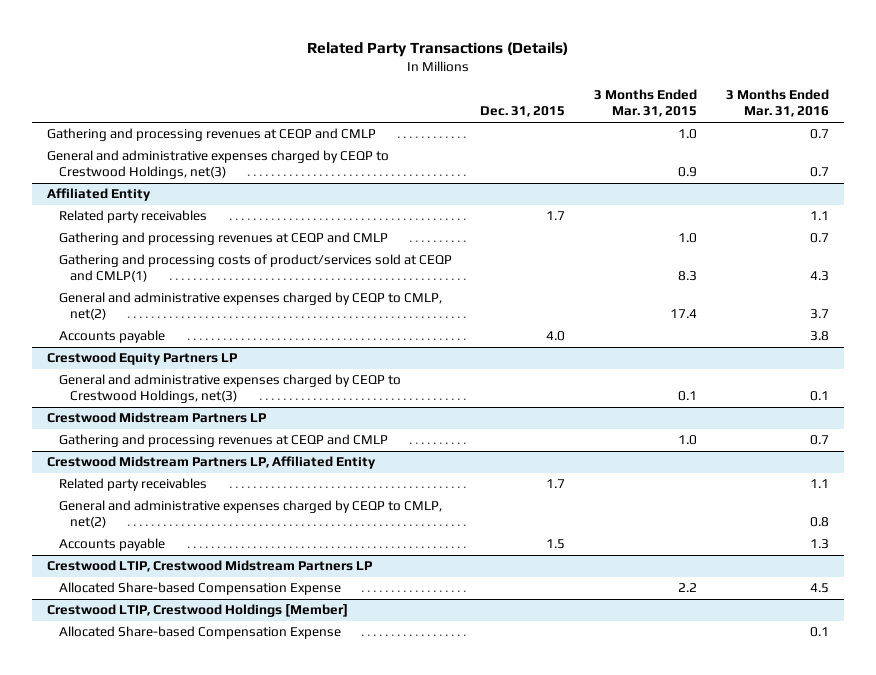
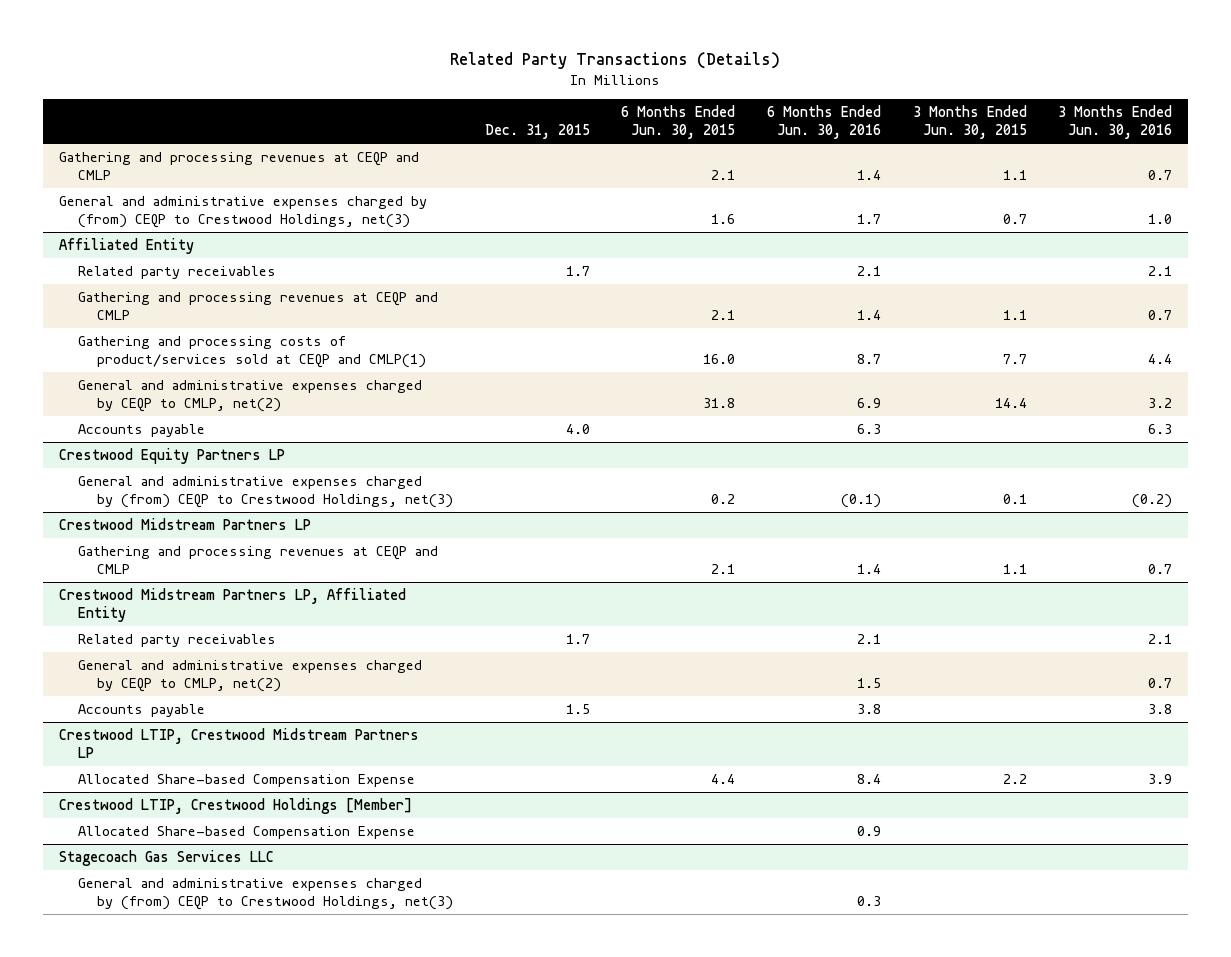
- | Dec. 31, 2015 | 3 Months Ended Mar. 31, 2015 | 3 Months Ended Mar. 31, 2016
+ | Dec. 31, 2015 | 6 Months Ended Jun. 30, 2015 | 6 Months Ended Jun. 30, 2016 | 3 Months Ended Jun. 30, 2015 | 3 Months Ended Jun. 30, 2016
- General and administrative expenses charged by CEQP to Crestwood Holdings, net(3) | | 0.9 | 0.7
+ General and administrative expenses charged by (from) CEQP to Crestwood Holdings, net(3) | | 1.6 | 1.7 | 0.7 | 1.0
@ Crestwood Equity Partners LP
- General and administrative expenses charged by CEQP to Crestwood Holdings, net(3) | | 0.1 | 0.1
+ General and administrative expenses charged by (from) CEQP to Crestwood Holdings, net(3) | | 0.2 | (0.1) | 0.1 | (0.2)
+ Stagecoach Gas Services LLC
+ General and administrative expenses charged by (from) CEQP to Crestwood Holdings, net(3) | | | 0.3 | |

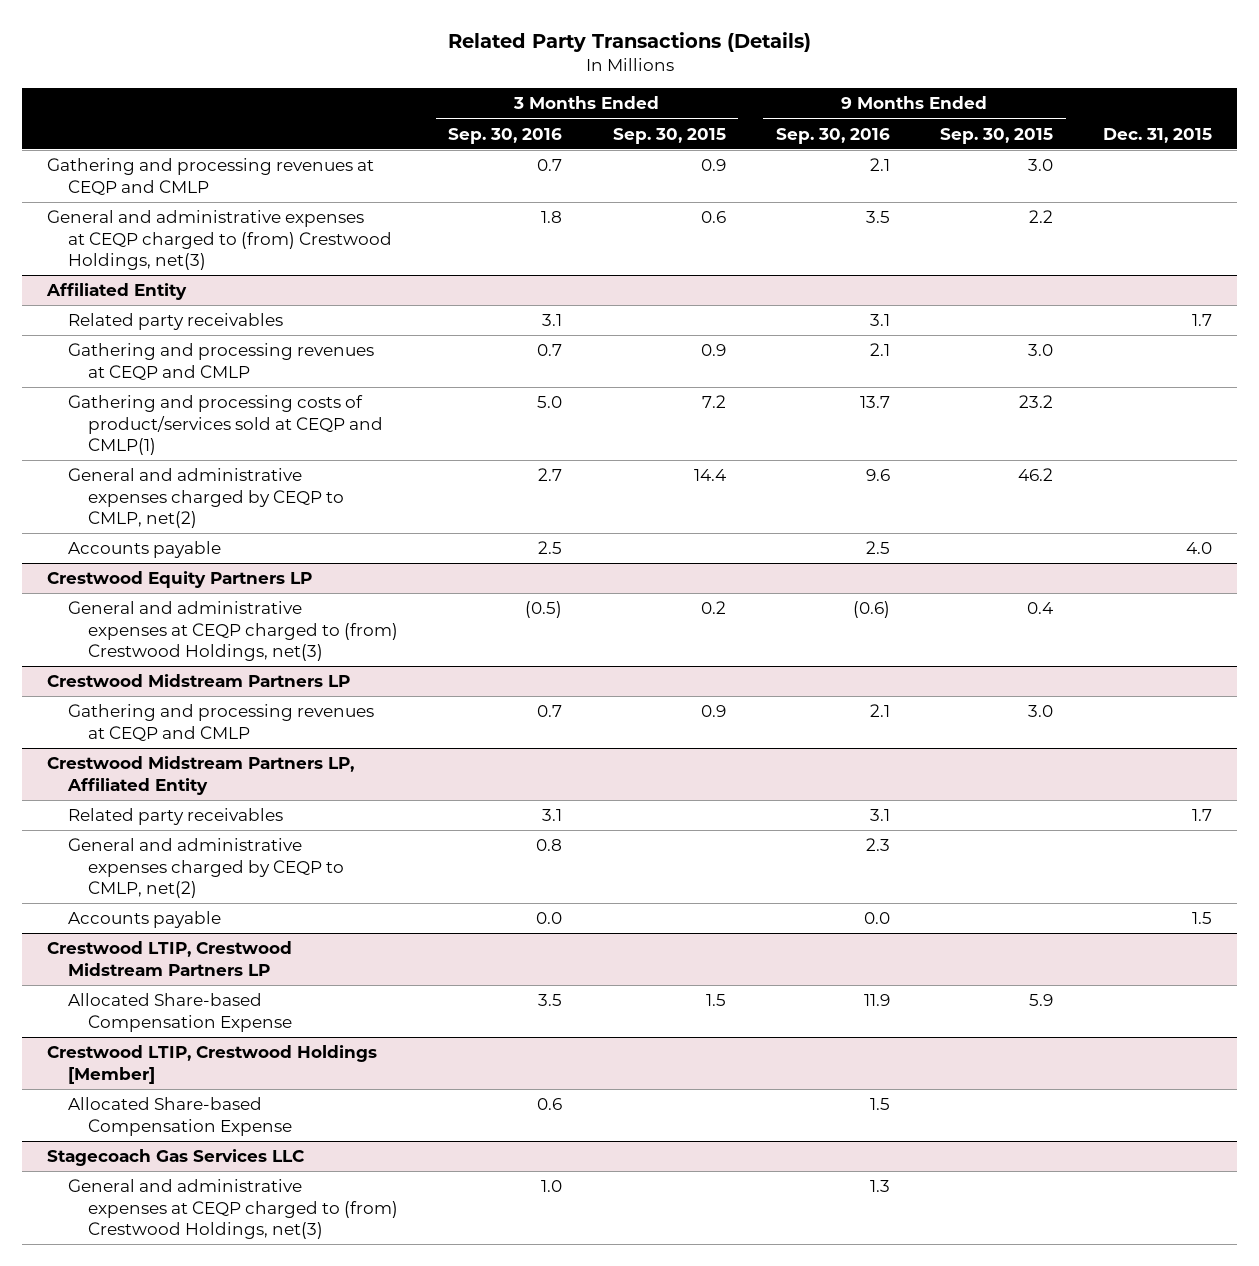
- | Dec. 31, 2015 | 6 Months Ended Jun. 30, 2015 | 6 Months Ended Jun. 30, 2016 | 3 Months Ended Jun. 30, 2015 | 3 Months Ended Jun. 30, 2016
+ | 3 Months Ended Sep. 30, 2016 | 3 Months Ended Sep. 30, 2015 | 9 Months Ended Sep. 30, 2016 | 9 Months Ended Sep. 30, 2015 | Dec. 31, 2015
- General and administrative expenses charged by (from) CEQP to Crestwood Holdings, net(3) | | 1.6 | 1.7 | 0.7 | 1.0
+ General and administrative expenses at CEQP charged to (from) Crestwood Holdings, net(3) | 1.8 | 0.6 | 3.5 | 2.2 |
@ Crestwood Equity Partners LP
- General and administrative expenses charged by (from) CEQP to Crestwood Holdings, net(3) | | 0.2 | (0.1) | 0.1 | (0.2)
+ General and administrative expenses at CEQP charged to (from) Crestwood Holdings, net(3) | (0.5) | 0.2 | (0.6) | 0.4 |
@ Stagecoach Gas Services LLC
- General and administrative expenses charged by (from) CEQP to Crestwood Holdings, net(3) | | | 0.3 | |
+ General and administrative expenses at CEQP charged to (from) Crestwood Holdings, net(3) | 1.0 | | 1.3 | |

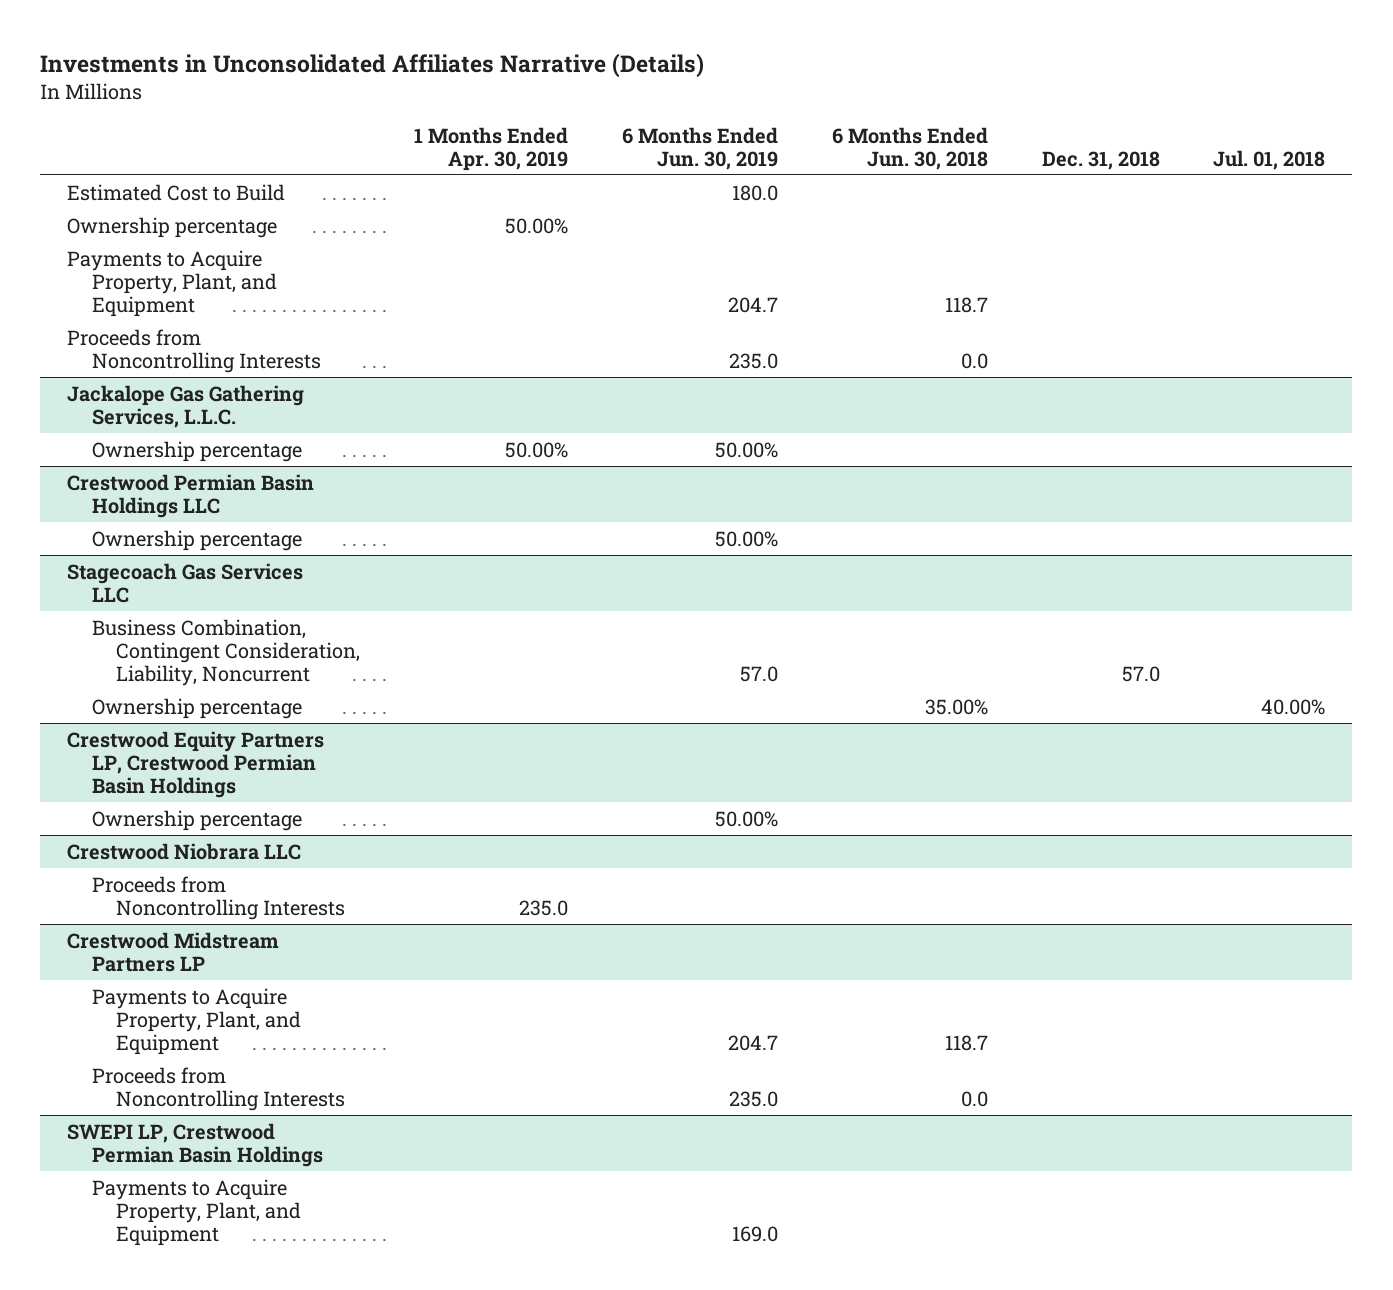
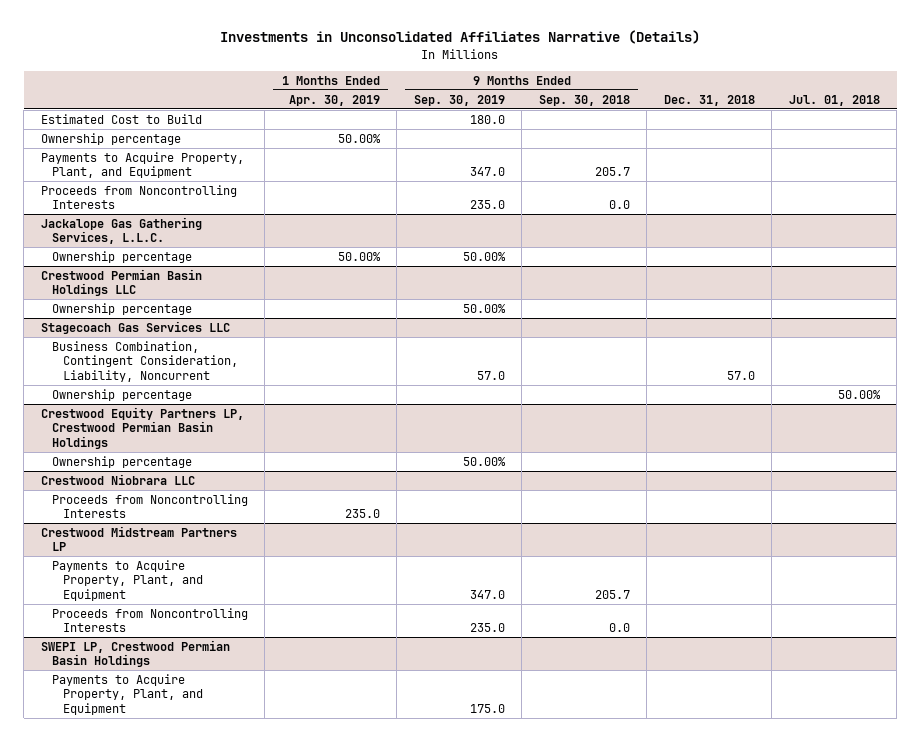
- | 1 Months Ended Apr. 30, 2019 | 6 Months Ended Jun. 30, 2019 | 6 Months Ended Jun. 30, 2018 | Dec. 31, 2018 | Jul. 01, 2018
+ | 1 Months Ended Apr. 30, 2019 | 9 Months Ended Sep. 30, 2019 | 9 Months Ended Sep. 30, 2018 | Dec. 31, 2018 | Jul. 01, 2018
@ Stagecoach Gas Services LLC
- Ownership percentage | | | 35.00% | | 40.00%
+ Ownership percentage | | | | | 50.00%

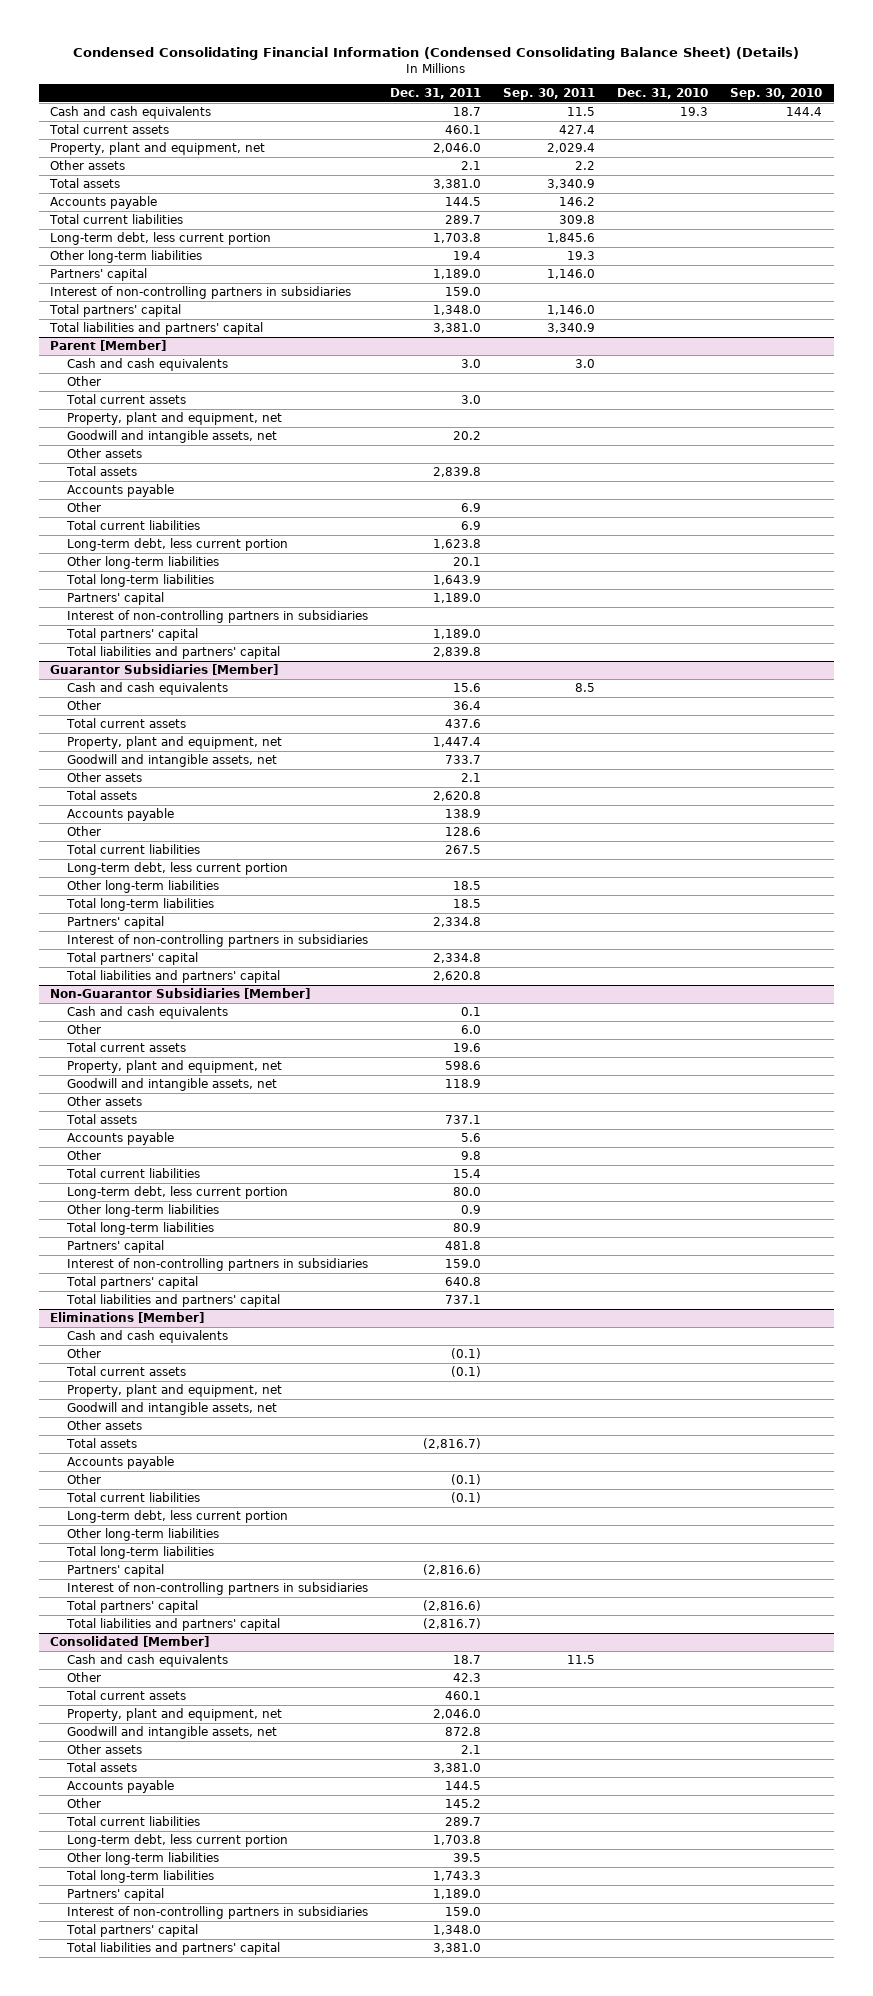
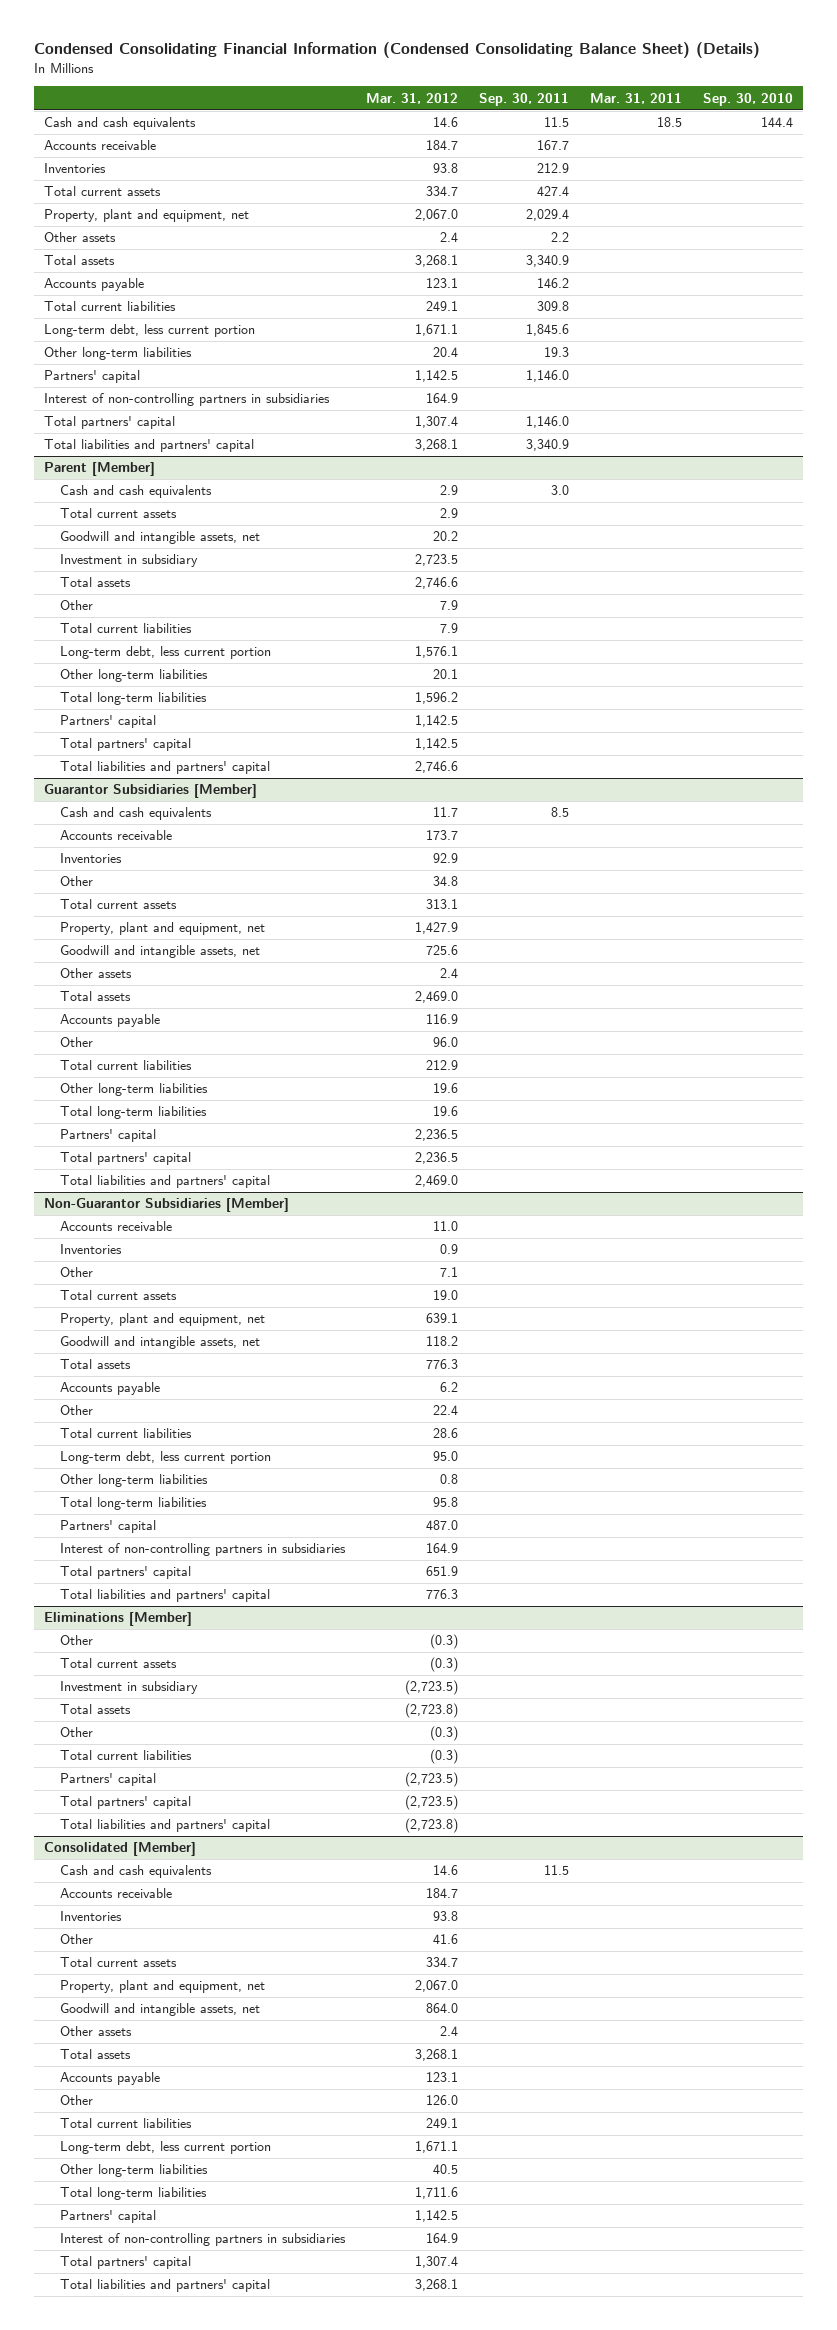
- | Dec. 31, 2011 | Sep. 30, 2011 | Dec. 31, 2010 | Sep. 30, 2010
+ | Mar. 31, 2012 | Sep. 30, 2011 | Mar. 31, 2011 | Sep. 30, 2010
+ Accounts receivable | 184.7 | 167.7 | |
+ Inventories | 93.8 | 212.9 | |
@ Parent [Member]
- Other
- Property, plant and equipment, net
- Other assets
+ Investment in subsidiary | 2,723.5 | | |
- Accounts payable
- Interest of non-controlling partners in subsidiaries
@ Guarantor Subsidiaries [Member]
+ Accounts receivable | 173.7 | | |
+ Inventories | 92.9 | | |
- Long-term debt, less current portion
- Interest of non-controlling partners in subsidiaries
@ Non-Guarantor Subsidiaries [Member]
- Cash and cash equivalents | 0.1 | | |
+ Accounts receivable | 11.0 | | |
+ Inventories | 0.9 | | |
- Other assets
@ Eliminations [Member]
- Cash and cash equivalents
- Property, plant and equipment, net
- Goodwill and intangible assets, net
- Other assets
+ Investment in subsidiary | (2,723.5) | | |
- Accounts payable
- Long-term debt, less current portion
- Other long-term liabilities
- Total long-term liabilities
- Interest of non-controlling partners in subsidiaries
@ Consolidated [Member]
+ Accounts receivable | 184.7 | | |
+ Inventories | 93.8 | | |

